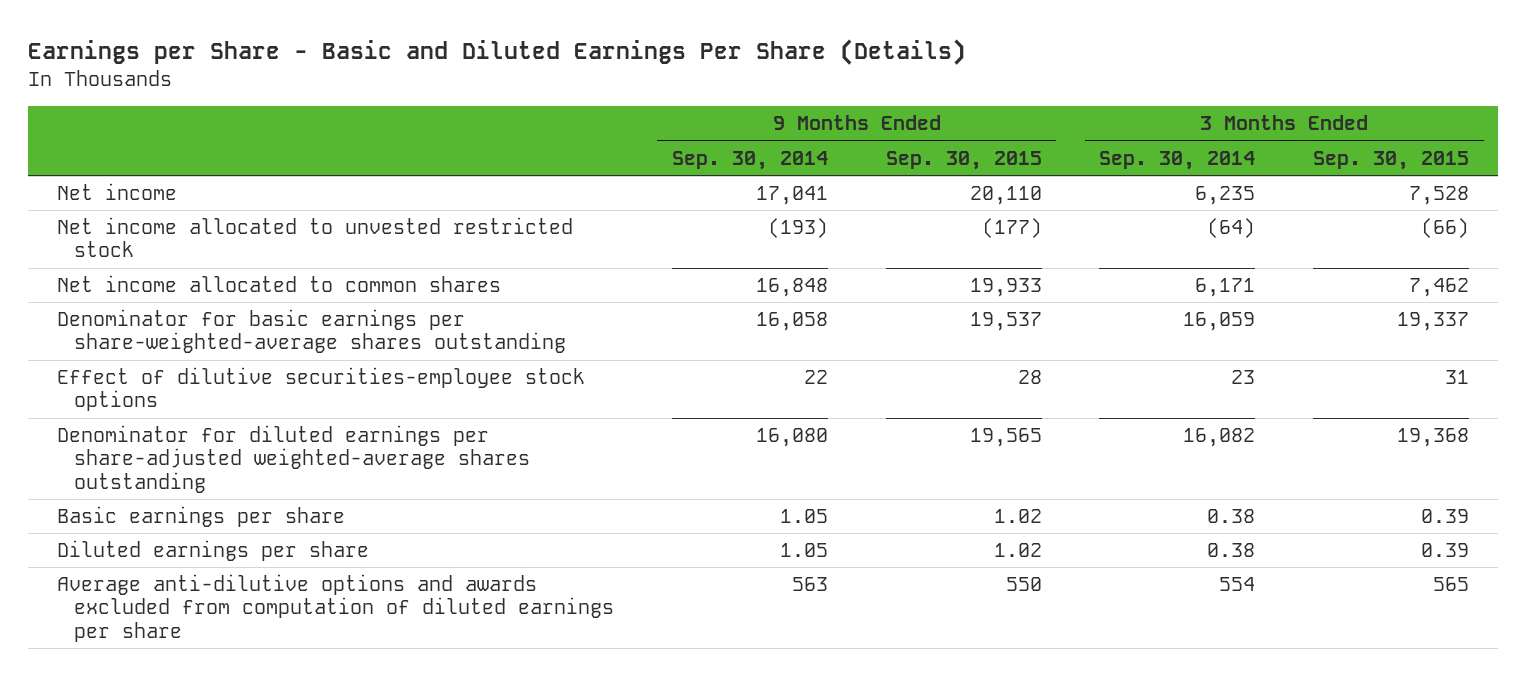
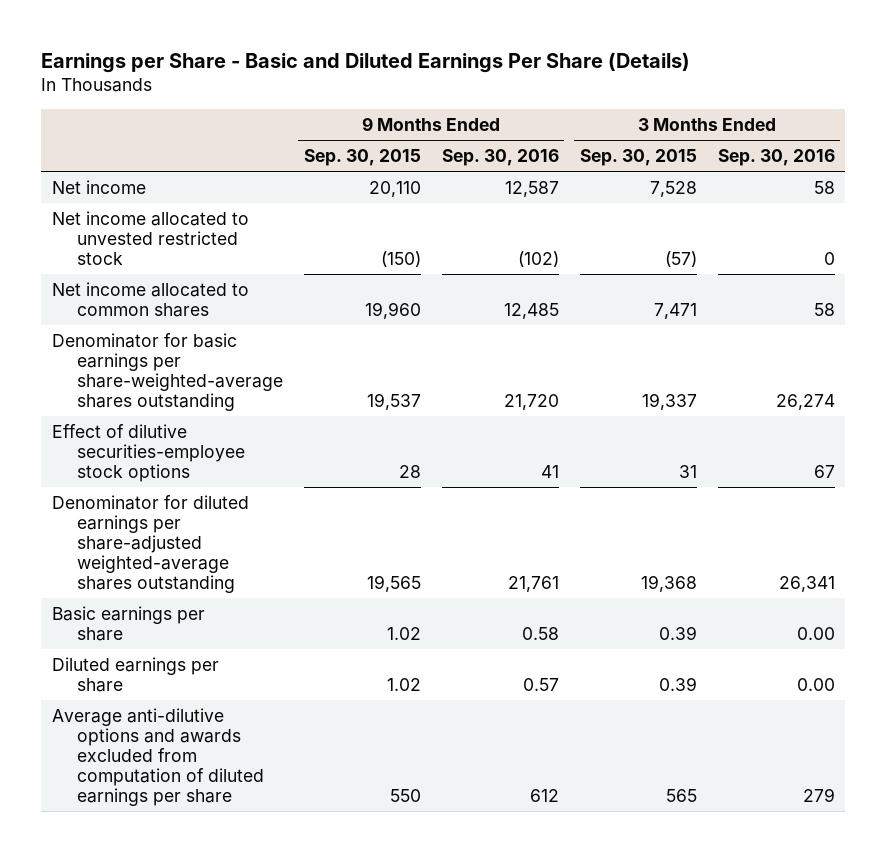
- | 9 Months Ended Sep. 30, 2014 | 9 Months Ended Sep. 30, 2015 | 3 Months Ended Sep. 30, 2014 | 3 Months Ended Sep. 30, 2015
+ | 9 Months Ended Sep. 30, 2015 | 9 Months Ended Sep. 30, 2016 | 3 Months Ended Sep. 30, 2015 | 3 Months Ended Sep. 30, 2016
- Net income allocated to unvested restricted stock | (193) | (177) | (64) | (66)
- Net income allocated to common shares | 16,848 | 19,933 | 6,171 | 7,462
+ Net income allocated to unvested restricted stock | (150) | (102) | (57) | 0
+ Net income allocated to common shares | 19,960 | 12,485 | 7,471 | 58

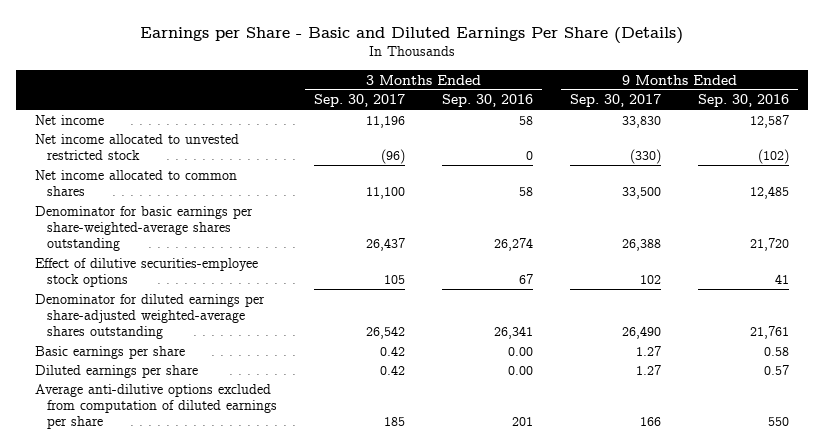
- | 9 Months Ended Sep. 30, 2015 | 9 Months Ended Sep. 30, 2016 | 3 Months Ended Sep. 30, 2015 | 3 Months Ended Sep. 30, 2016
+ | 3 Months Ended Sep. 30, 2017 | 3 Months Ended Sep. 30, 2016 | 9 Months Ended Sep. 30, 2017 | 9 Months Ended Sep. 30, 2016
- Average anti-dilutive options and awards excluded from computation of diluted earnings per share | 550 | 612 | 565 | 279
+ Average anti-dilutive options excluded from computation of diluted earnings per share | 185 | 201 | 166 | 550

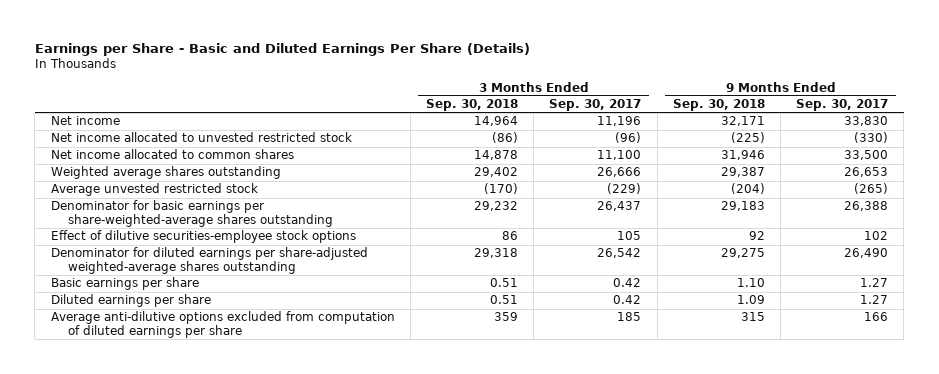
- | 3 Months Ended Sep. 30, 2017 | 3 Months Ended Sep. 30, 2016 | 9 Months Ended Sep. 30, 2017 | 9 Months Ended Sep. 30, 2016
+ | 3 Months Ended Sep. 30, 2018 | 3 Months Ended Sep. 30, 2017 | 9 Months Ended Sep. 30, 2018 | 9 Months Ended Sep. 30, 2017
+ Weighted average shares outstanding | 29,402 | 26,666 | 29,387 | 26,653
+ Average unvested restricted stock | (170) | (229) | (204) | (265)

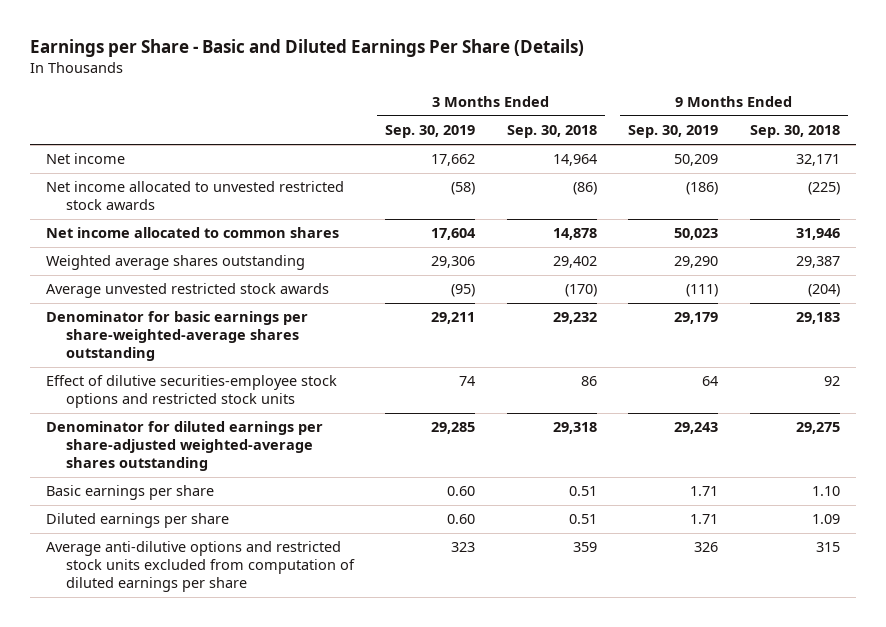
- | 3 Months Ended Sep. 30, 2018 | 3 Months Ended Sep. 30, 2017 | 9 Months Ended Sep. 30, 2018 | 9 Months Ended Sep. 30, 2017
+ | 3 Months Ended Sep. 30, 2019 | 3 Months Ended Sep. 30, 2018 | 9 Months Ended Sep. 30, 2019 | 9 Months Ended Sep. 30, 2018
- Net income allocated to unvested restricted stock | (86) | (96) | (225) | (330)
+ Net income allocated to unvested restricted stock awards | (58) | (86) | (186) | (225)
- Average unvested restricted stock | (170) | (229) | (204) | (265)
+ Average unvested restricted stock awards | (95) | (170) | (111) | (204)
- Effect of dilutive securities-employee stock options | 86 | 105 | 92 | 102
+ Effect of dilutive securities-employee stock options and restricted stock units | 74 | 86 | 64 | 92
- Average anti-dilutive options excluded from computation of diluted earnings per share | 359 | 185 | 315 | 166
+ Average anti-dilutive options and restricted stock units excluded from computation of diluted earnings per share | 323 | 359 | 326 | 315

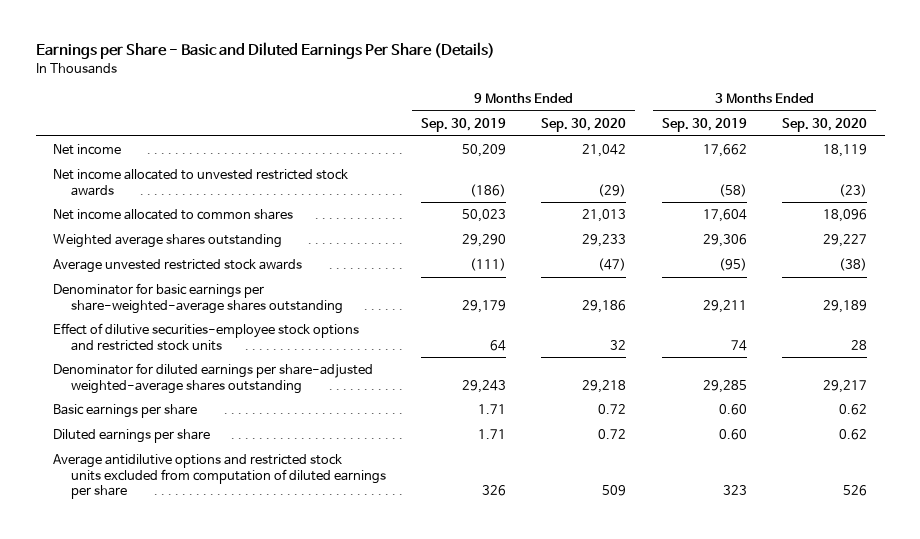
- | 3 Months Ended Sep. 30, 2019 | 3 Months Ended Sep. 30, 2018 | 9 Months Ended Sep. 30, 2019 | 9 Months Ended Sep. 30, 2018
+ | 9 Months Ended Sep. 30, 2019 | 9 Months Ended Sep. 30, 2020 | 3 Months Ended Sep. 30, 2019 | 3 Months Ended Sep. 30, 2020
- Average anti-dilutive options and restricted stock units excluded from computation of diluted earnings per share | 323 | 359 | 326 | 315
+ Average antidilutive options and restricted stock units excluded from computation of diluted earnings per share | 326 | 509 | 323 | 526

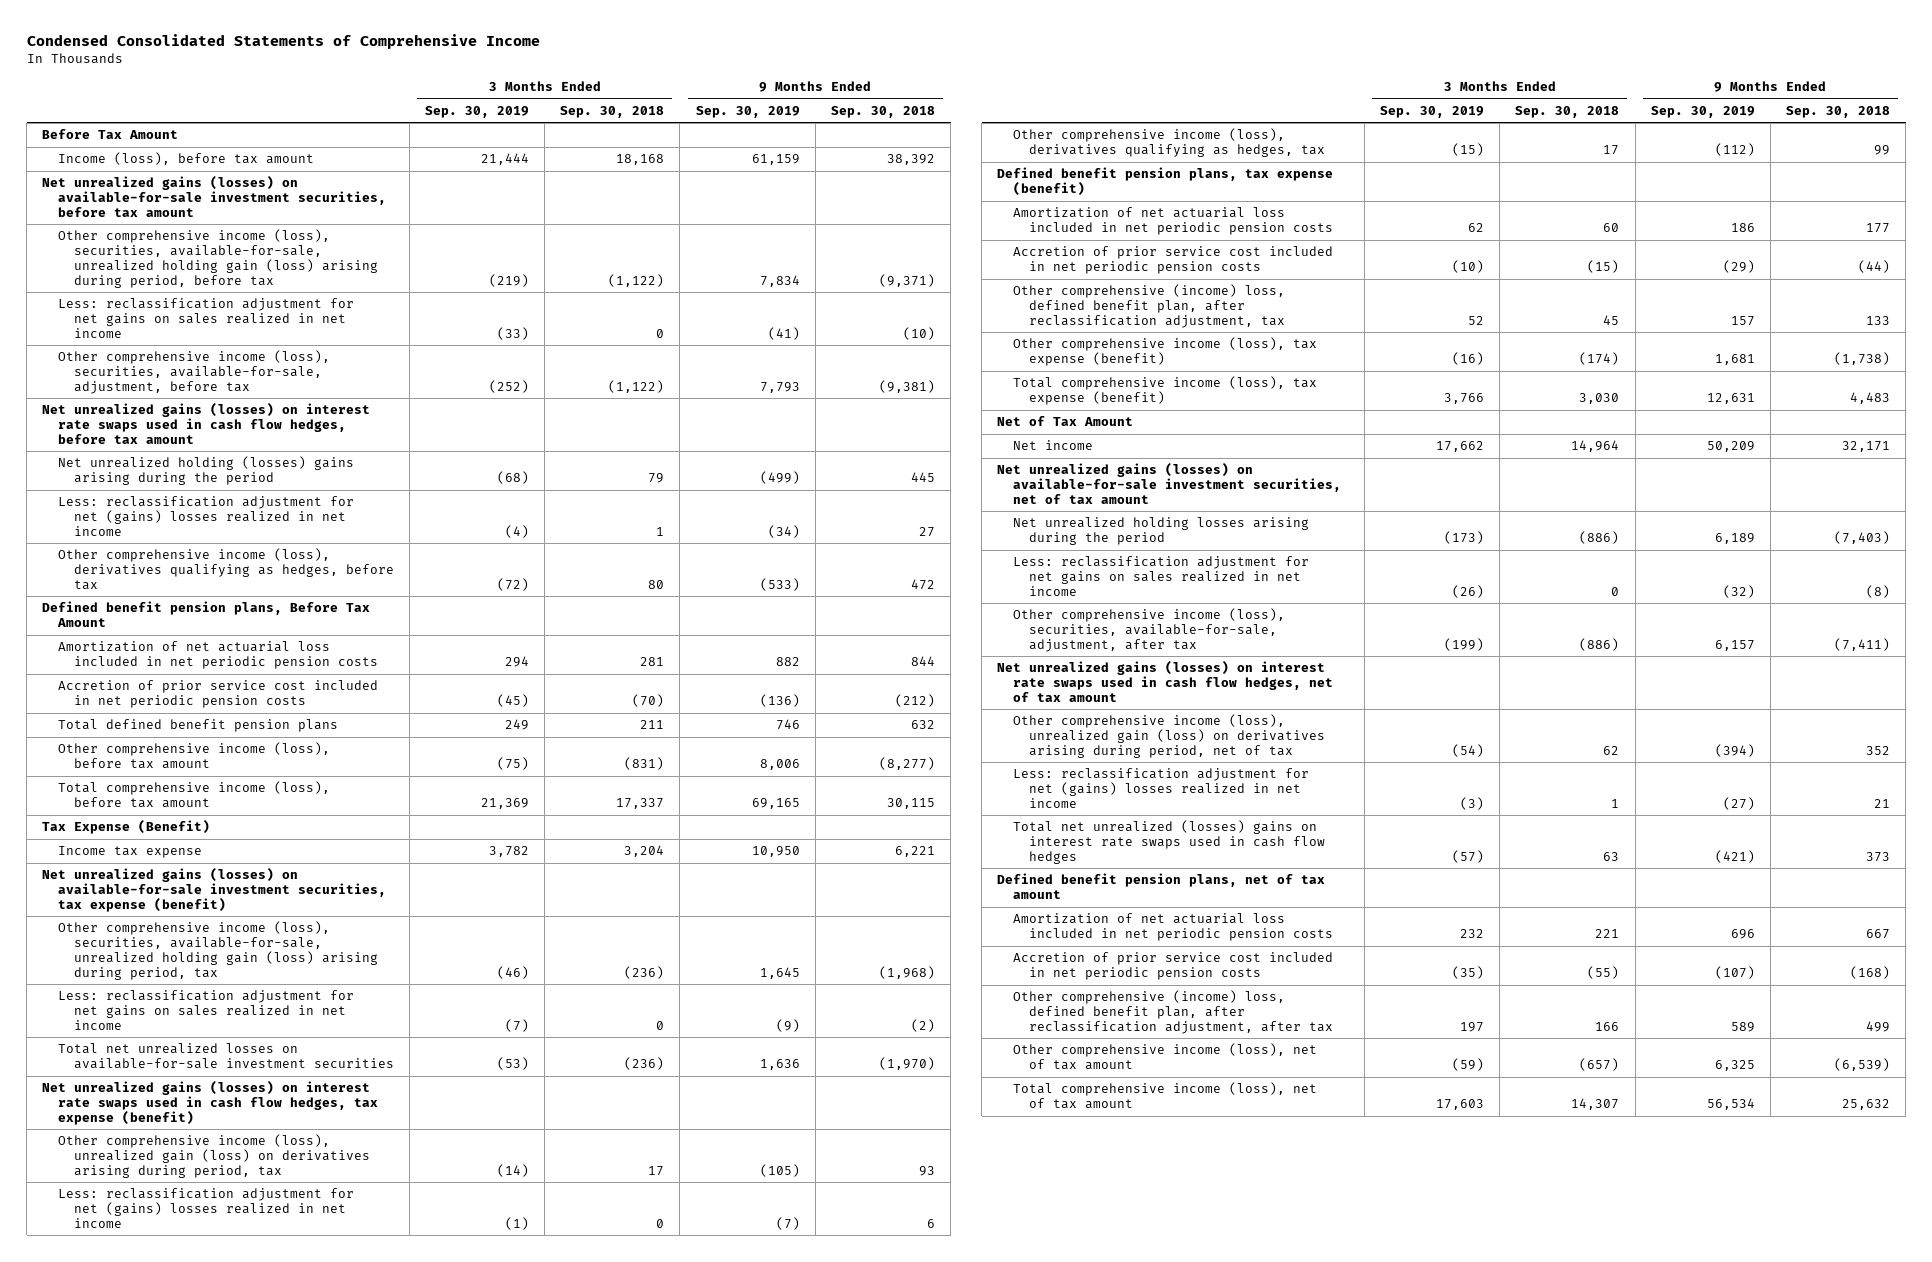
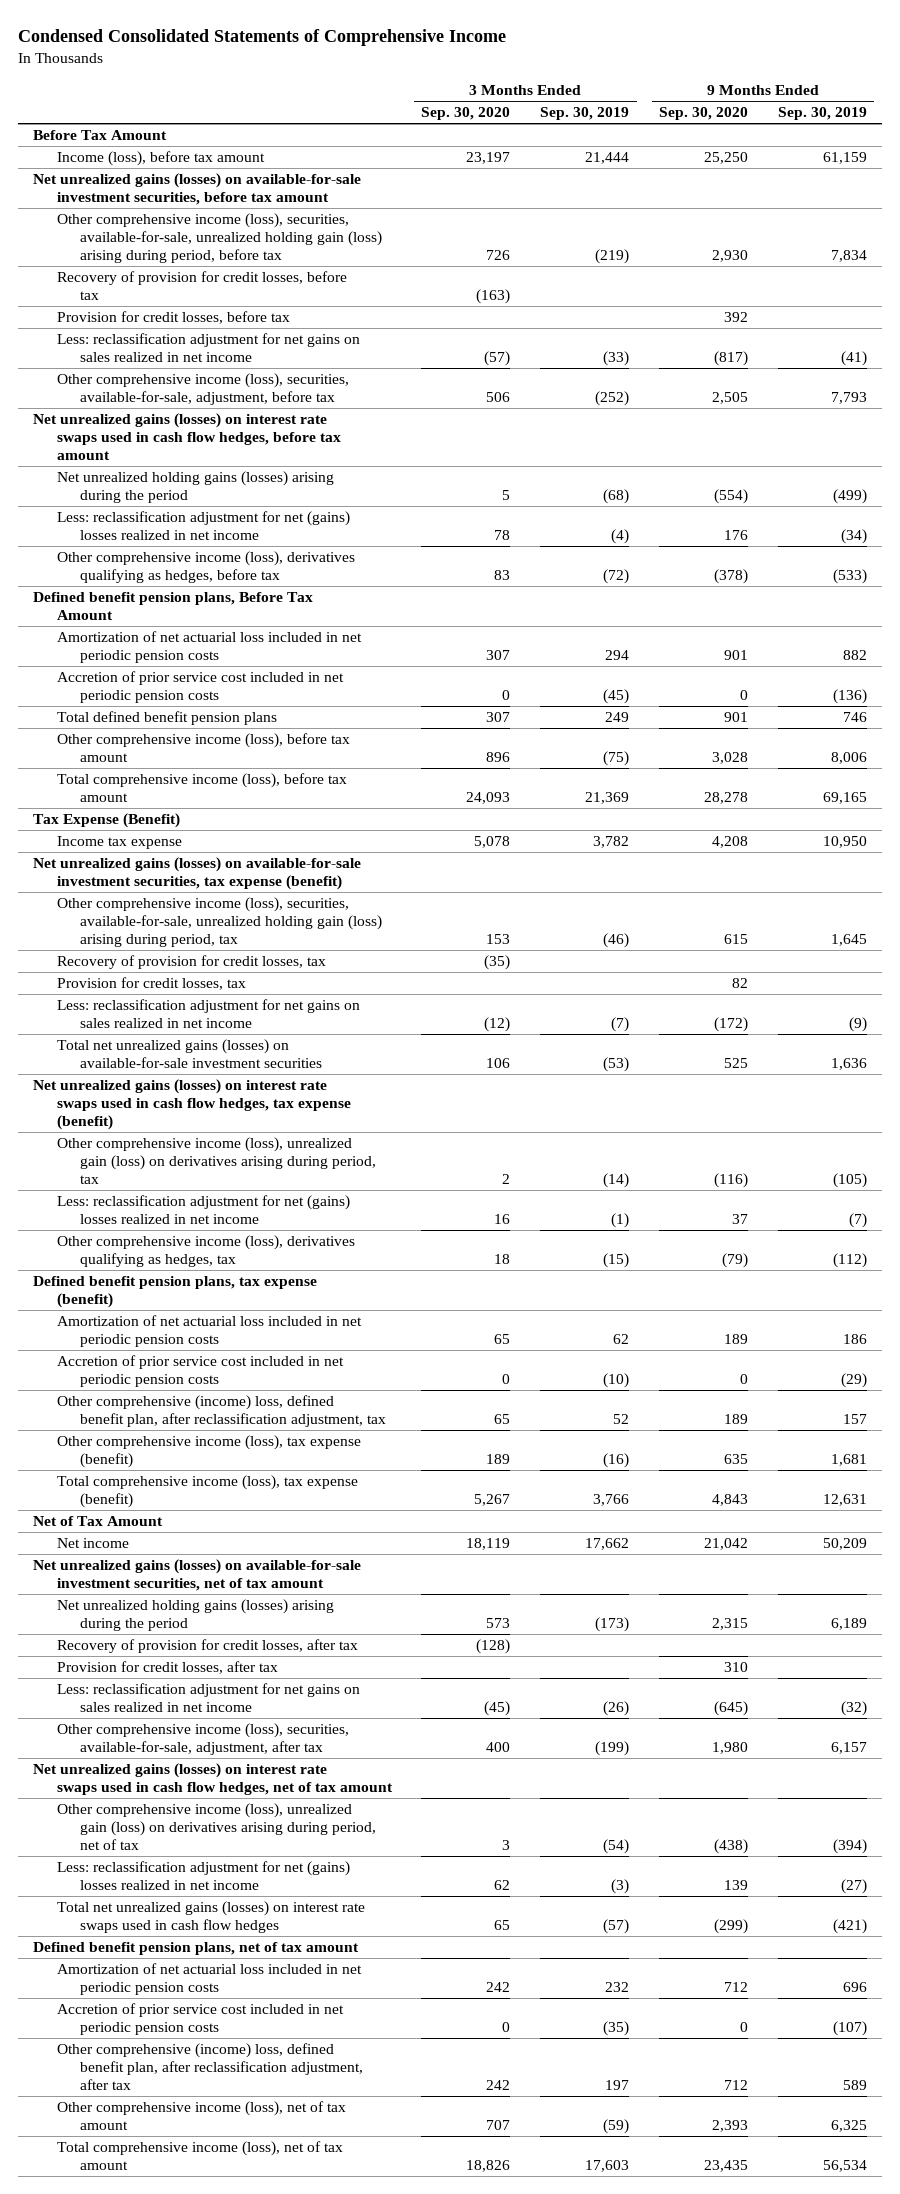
- | 3 Months Ended Sep. 30, 2019 | 3 Months Ended Sep. 30, 2018 | 9 Months Ended Sep. 30, 2019 | 9 Months Ended Sep. 30, 2018
+ | 3 Months Ended Sep. 30, 2020 | 3 Months Ended Sep. 30, 2019 | 9 Months Ended Sep. 30, 2020 | 9 Months Ended Sep. 30, 2019
+ Recovery of provision for credit losses, before tax | (163) | | |
+ Provision for credit losses, before tax | | | 392 |
- Net unrealized holding (losses) gains arising during the period | (68) | 79 | (499) | 445
+ Net unrealized holding gains (losses) arising during the period | 5 | (68) | (554) | (499)
+ Recovery of provision for credit losses, tax | (35) | | |
+ Provision for credit losses, tax | | | 82 |
- Total net unrealized losses on available-for-sale investment securities | (53) | (236) | 1,636 | (1,970)
+ Total net unrealized gains (losses) on available-for-sale investment securities | 106 | (53) | 525 | 1,636
- Net unrealized holding losses arising during the period | (173) | (886) | 6,189 | (7,403)
+ Net unrealized holding gains (losses) arising during the period | 573 | (173) | 2,315 | 6,189
+ Recovery of provision for credit losses, after tax | (128) | | |
+ Provision for credit losses, after tax | | | 310 |
- Total net unrealized (losses) gains on interest rate swaps used in cash flow hedges | (57) | 63 | (421) | 373
+ Total net unrealized gains (losses) on interest rate swaps used in cash flow hedges | 65 | (57) | (299) | (421)

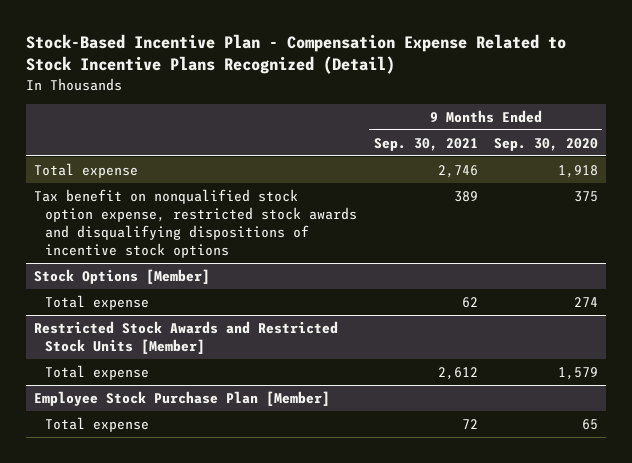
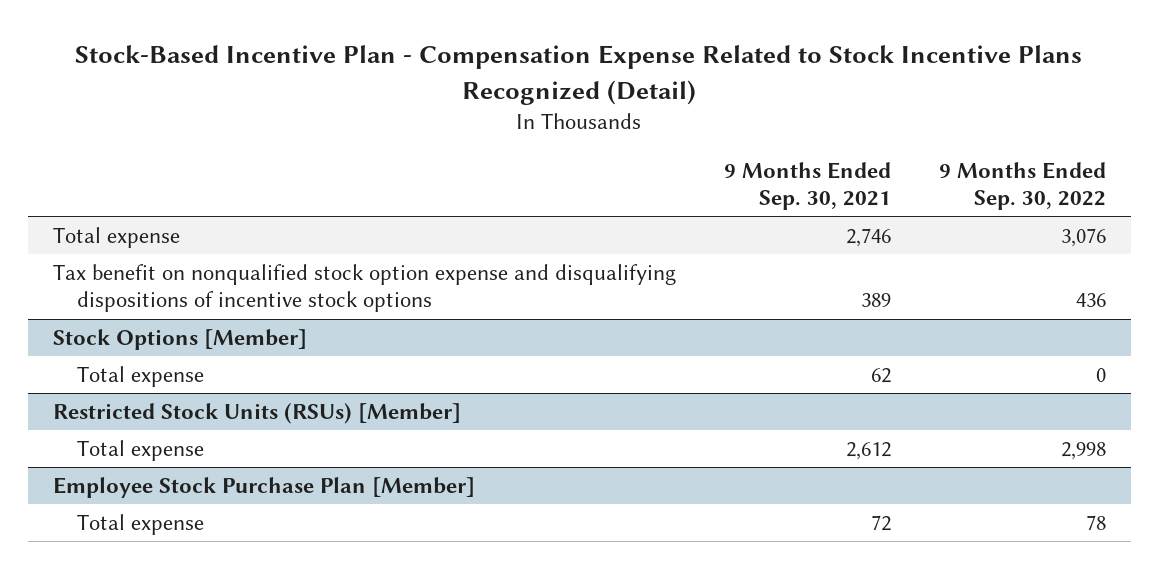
- | 9 Months Ended Sep. 30, 2021 | 9 Months Ended Sep. 30, 2020
+ | 9 Months Ended Sep. 30, 2021 | 9 Months Ended Sep. 30, 2022
- Tax benefit on nonqualified stock option expense, restricted stock awards and disqualifying dispositions of incentive stock options | 389 | 375
+ Tax benefit on nonqualified stock option expense and disqualifying dispositions of incentive stock options | 389 | 436
- Restricted Stock Awards and Restricted Stock Units [Member]
+ Restricted Stock Units (RSUs) [Member]

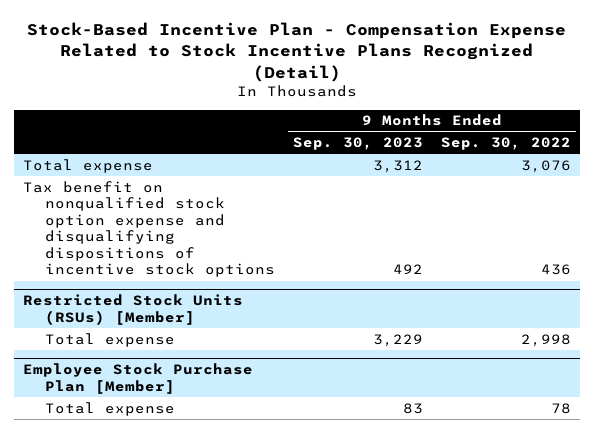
- | 9 Months Ended Sep. 30, 2021 | 9 Months Ended Sep. 30, 2022
+ | 9 Months Ended Sep. 30, 2023 | 9 Months Ended Sep. 30, 2022
- Stock Options [Member]
- Total expense | 62 | 0

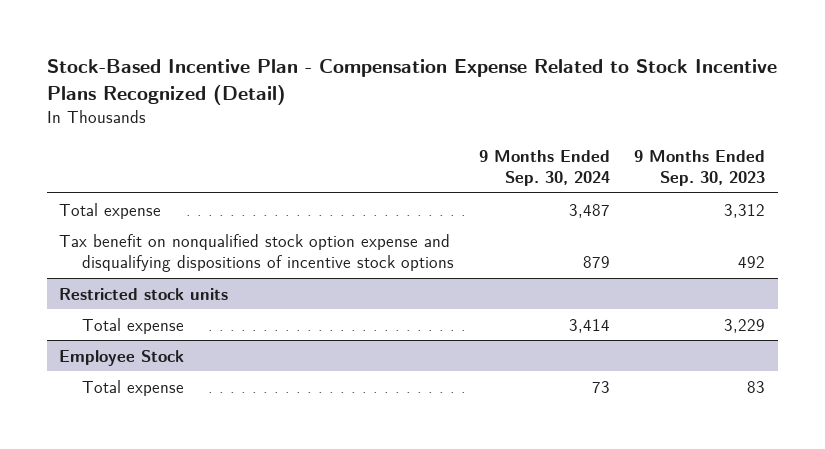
- | 9 Months Ended Sep. 30, 2023 | 9 Months Ended Sep. 30, 2022
+ | 9 Months Ended Sep. 30, 2024 | 9 Months Ended Sep. 30, 2023
- Restricted Stock Units (RSUs) [Member]
+ Restricted stock units
- Employee Stock Purchase Plan [Member]
+ Employee Stock

